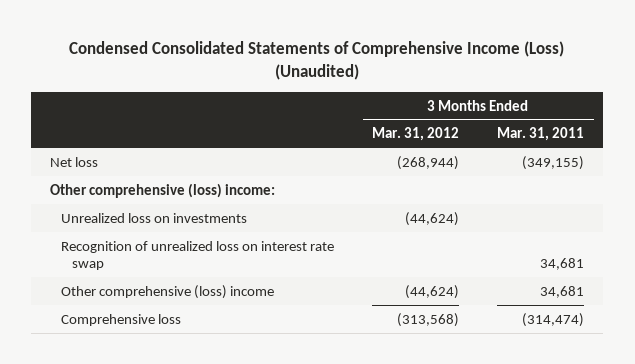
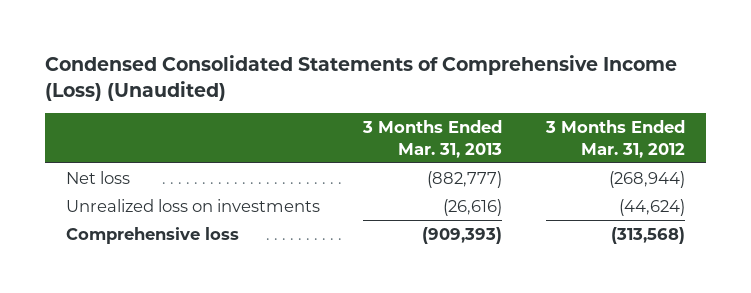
- | 3 Months Ended Mar. 31, 2012 | 3 Months Ended Mar. 31, 2011
+ | 3 Months Ended Mar. 31, 2013 | 3 Months Ended Mar. 31, 2012
- Other comprehensive (loss) income:
- Recognition of unrealized loss on interest rate swap | | 34,681
- Other comprehensive (loss) income | (44,624) | 34,681

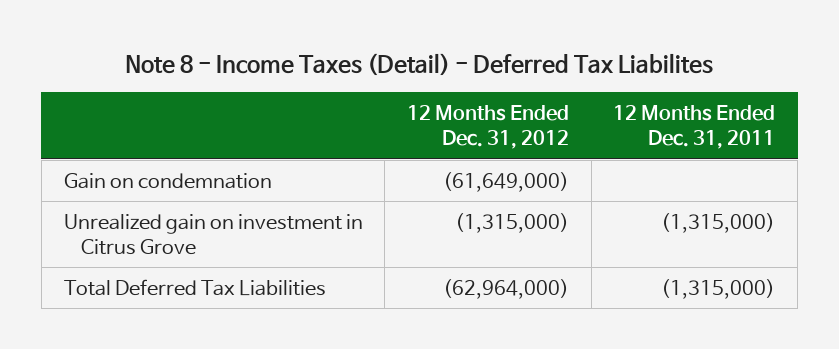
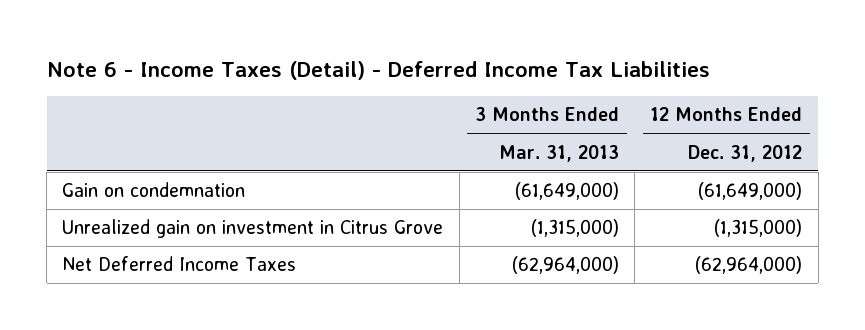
- Note 8 - Income Taxes (Detail) - Deferred Tax Liabilites
+ Note 6 - Income Taxes (Detail) - Deferred Income Tax Liabilities
- | 12 Months Ended Dec. 31, 2012 | 12 Months Ended Dec. 31, 2011
+ | 3 Months Ended Mar. 31, 2013 | 12 Months Ended Dec. 31, 2012
- Total Deferred Tax Liabilities | (62,964,000) | (1,315,000)
+ Net Deferred Income Taxes | (62,964,000) | (62,964,000)

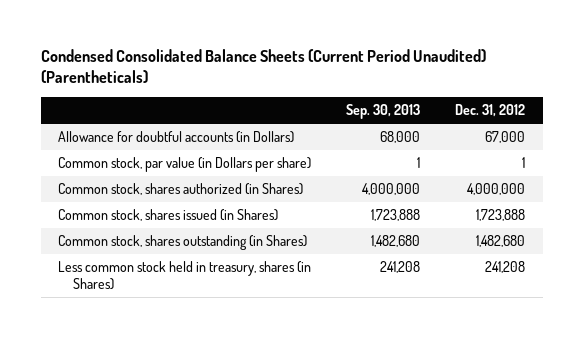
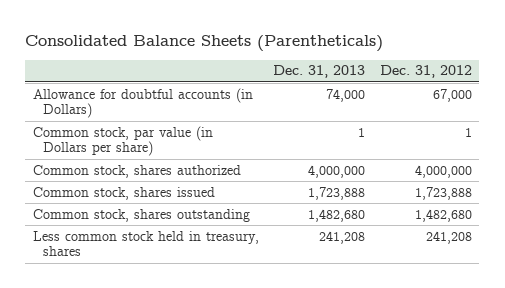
- Condensed Consolidated Balance Sheets (Current Period Unaudited) (Parentheticals)
+ Consolidated Balance Sheets (Parentheticals)
- | Sep. 30, 2013 | Dec. 31, 2012
+ | Dec. 31, 2013 | Dec. 31, 2012
- Common stock, shares authorized (in Shares) | 4,000,000 | 4,000,000
- Common stock, shares issued (in Shares) | 1,723,888 | 1,723,888
- Common stock, shares outstanding (in Shares) | 1,482,680 | 1,482,680
- Less common stock held in treasury, shares (in Shares) | 241,208 | 241,208
+ Common stock, shares authorized | 4,000,000 | 4,000,000
+ Common stock, shares issued | 1,723,888 | 1,723,888
+ Common stock, shares outstanding | 1,482,680 | 1,482,680
+ Less common stock held in treasury, shares | 241,208 | 241,208

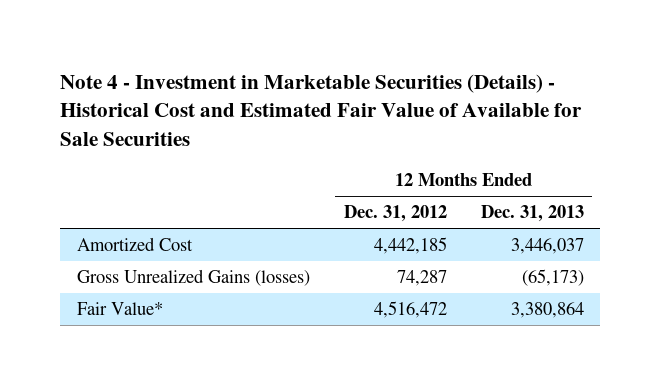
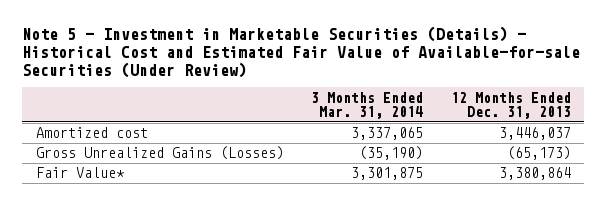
- Note 4 - Investment in Marketable Securities (Details) - Historical Cost and Estimated Fair Value of Available for Sale Securities
+ Note 5 - Investment in Marketable Securities (Details) - Historical Cost and Estimated Fair Value of Available-for-sale Securities (Under Review)
- | 12 Months Ended Dec. 31, 2012 | 12 Months Ended Dec. 31, 2013
+ | 3 Months Ended Mar. 31, 2014 | 12 Months Ended Dec. 31, 2013
- Amortized Cost | 4,442,185 | 3,446,037
- Gross Unrealized Gains (losses) | 74,287 | (65,173)
+ Amortized cost | 3,337,065 | 3,446,037
+ Gross Unrealized Gains (Losses) | (35,190) | (65,173)

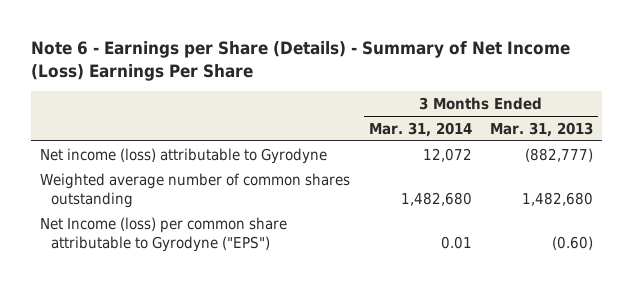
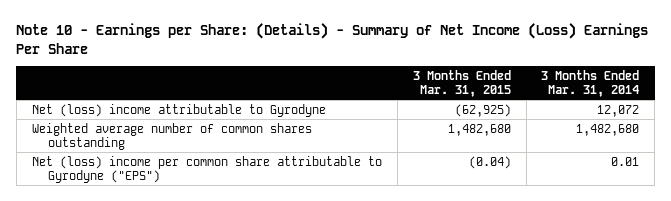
- Note 6 - Earnings per Share (Details) - Summary of Net Income (Loss) Earnings Per Share
+ Note 10 - Earnings per Share: (Details) - Summary of Net Income (Loss) Earnings Per Share
- | 3 Months Ended Mar. 31, 2014 | 3 Months Ended Mar. 31, 2013
+ | 3 Months Ended Mar. 31, 2015 | 3 Months Ended Mar. 31, 2014
- Net income (loss) attributable to Gyrodyne | 12,072 | (882,777)
+ Net (loss) income attributable to Gyrodyne | (62,925) | 12,072
- Net Income (loss) per common share attributable to Gyrodyne ("EPS") | 0.01 | (0.60)
+ Net (loss) income per common share attributable to Gyrodyne ("EPS") | (0.04) | 0.01

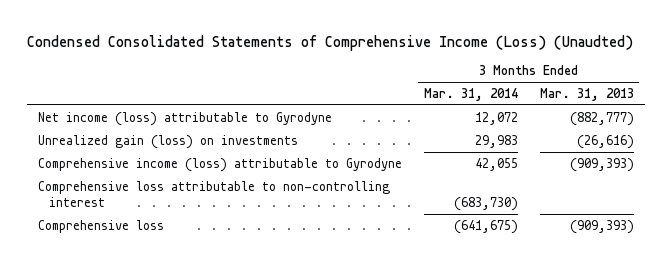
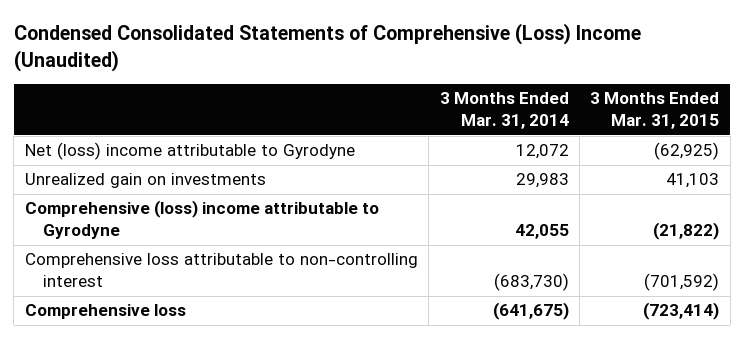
- Condensed Consolidated Statements of Comprehensive Income (Loss) (Unaudted)
+ Condensed Consolidated Statements of Comprehensive (Loss) Income (Unaudited)
- | 3 Months Ended Mar. 31, 2014 | 3 Months Ended Mar. 31, 2013
+ | 3 Months Ended Mar. 31, 2014 | 3 Months Ended Mar. 31, 2015
- Net income (loss) attributable to Gyrodyne | 12,072 | (882,777)
- Unrealized gain (loss) on investments | 29,983 | (26,616)
- Comprehensive income (loss) attributable to Gyrodyne | 42,055 | (909,393)
+ Net (loss) income attributable to Gyrodyne | 12,072 | (62,925)
+ Unrealized gain on investments | 29,983 | 41,103
+ Comprehensive (loss) income attributable to Gyrodyne | 42,055 | (21,822)

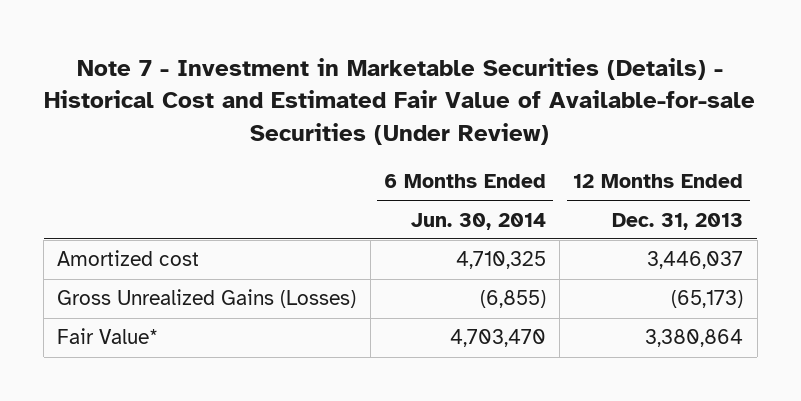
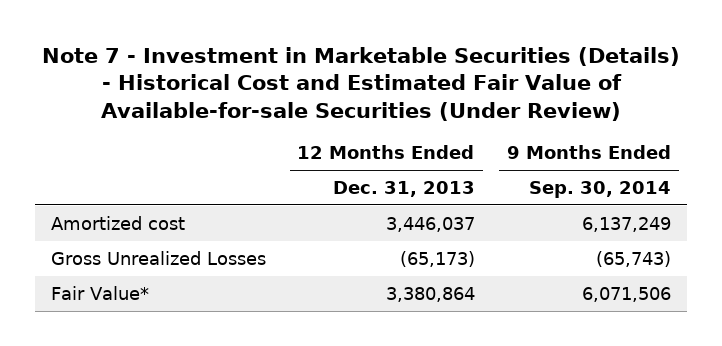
- | 6 Months Ended Jun. 30, 2014 | 12 Months Ended Dec. 31, 2013
+ | 12 Months Ended Dec. 31, 2013 | 9 Months Ended Sep. 30, 2014
- Gross Unrealized Gains (Losses) | (6,855) | (65,173)
+ Gross Unrealized Losses | (65,173) | (65,743)

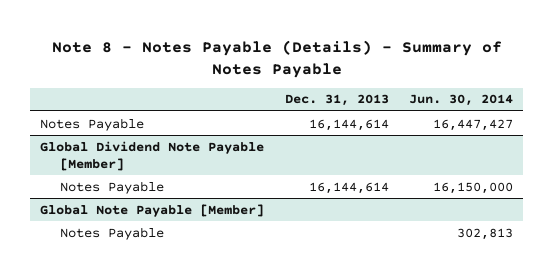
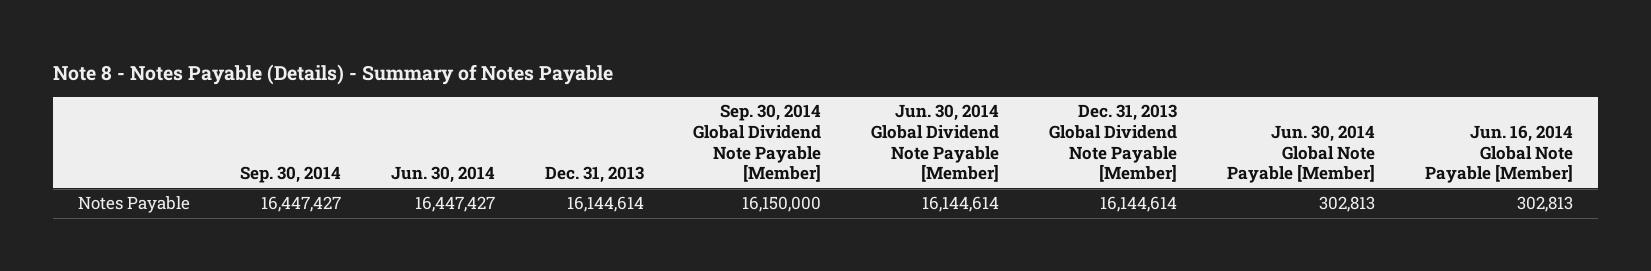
- | Dec. 31, 2013 | Jun. 30, 2014
+ | Sep. 30, 2014 | Jun. 30, 2014 | Dec. 31, 2013 | Sep. 30, 2014 Global Dividend Note Payable [Member] | Jun. 30, 2014 Global Dividend Note Payable [Member] | Dec. 31, 2013 Global Dividend Note Payable [Member] | Jun. 30, 2014 Global Note Payable [Member] | Jun. 16, 2014 Global Note Payable [Member]
- Global Dividend Note Payable [Member]
- Notes Payable | 16,144,614 | 16,150,000
- Global Note Payable [Member]
- Notes Payable | | 302,813

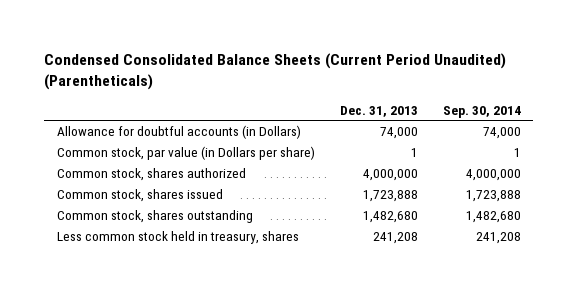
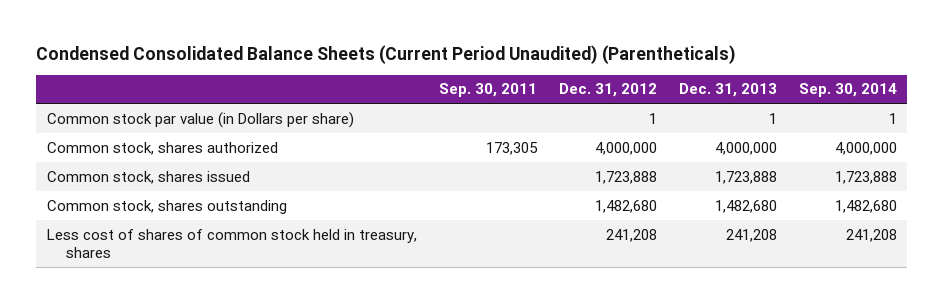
- | Dec. 31, 2013 | Sep. 30, 2014
+ | Sep. 30, 2011 | Dec. 31, 2012 | Dec. 31, 2013 | Sep. 30, 2014
- Allowance for doubtful accounts (in Dollars) | 74,000 | 74,000
- Common stock, par value (in Dollars per share) | 1 | 1
+ Common stock par value (in Dollars per share) | | 1 | 1 | 1
- Less common stock held in treasury, shares | 241,208 | 241,208
+ Less cost of shares of common stock held in treasury, shares | | 241,208 | 241,208 | 241,208

